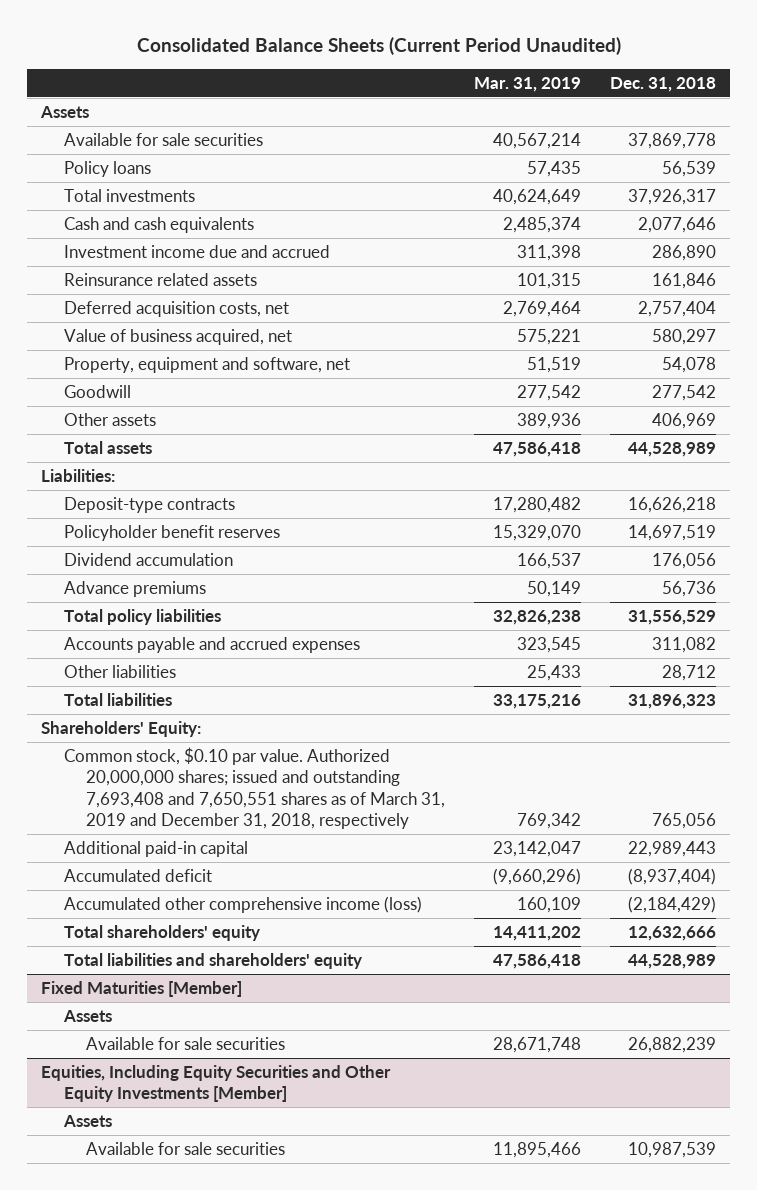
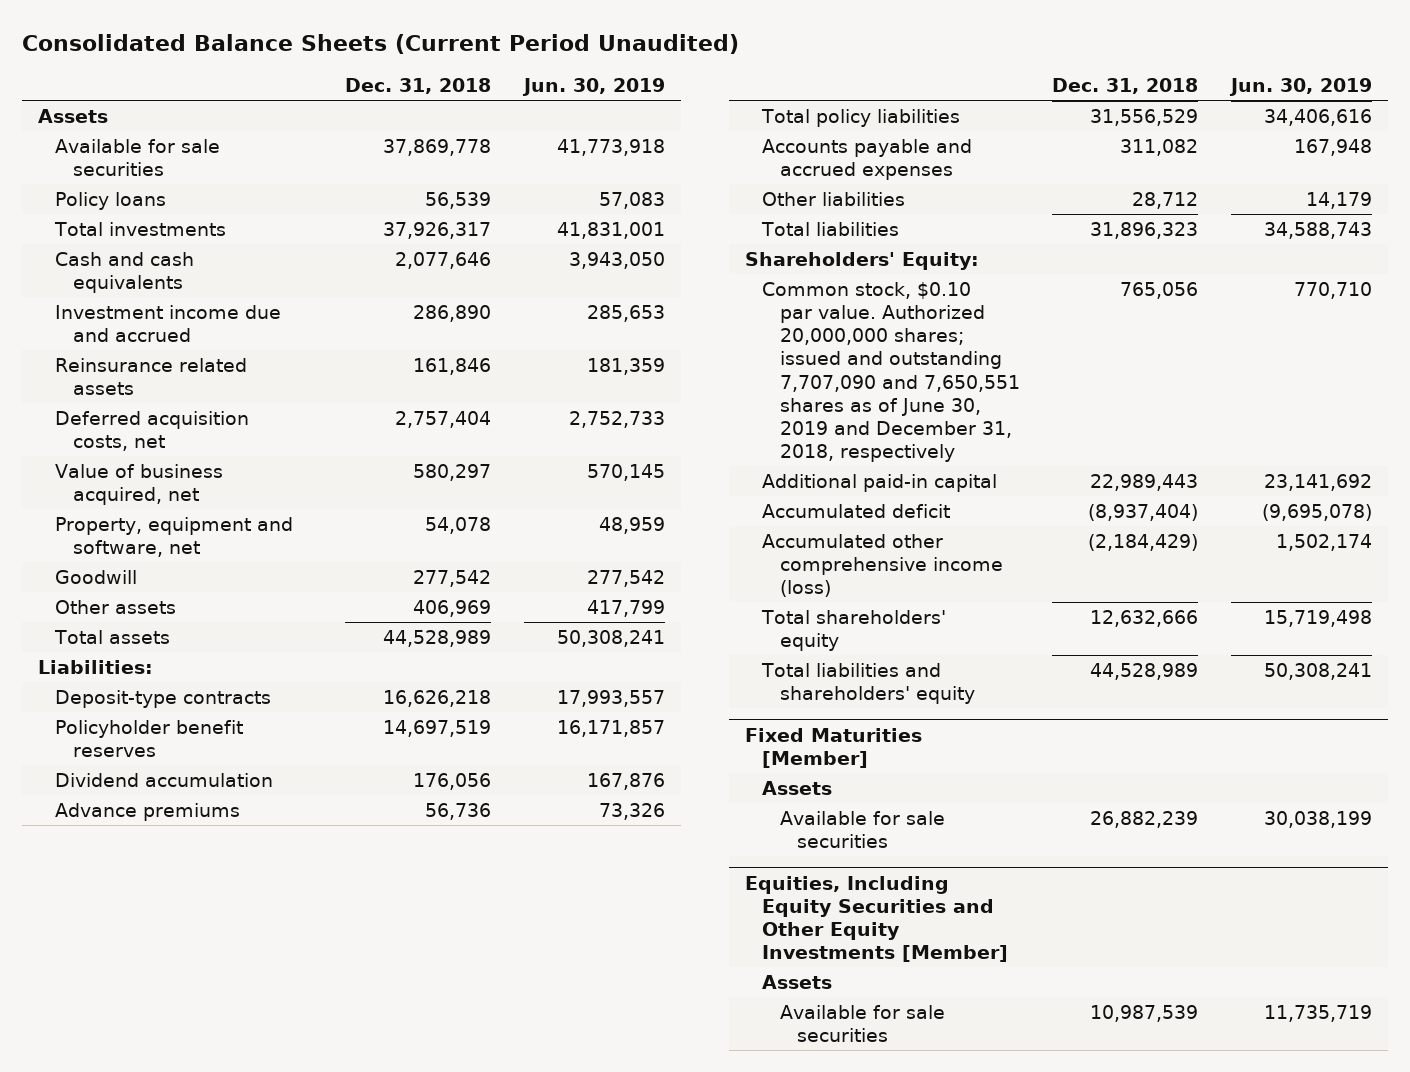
- | Mar. 31, 2019 | Dec. 31, 2018
+ | Dec. 31, 2018 | Jun. 30, 2019
- Common stock, $0.10 par value. Authorized 20,000,000 shares; issued and outstanding 7,693,408 and 7,650,551 shares as of March 31, 2019 and December 31, 2018, respectively | 769,342 | 765,056
+ Common stock, $0.10 par value. Authorized 20,000,000 shares; issued and outstanding 7,707,090 and 7,650,551 shares as of June 30, 2019 and December 31, 2018, respectively | 765,056 | 770,710

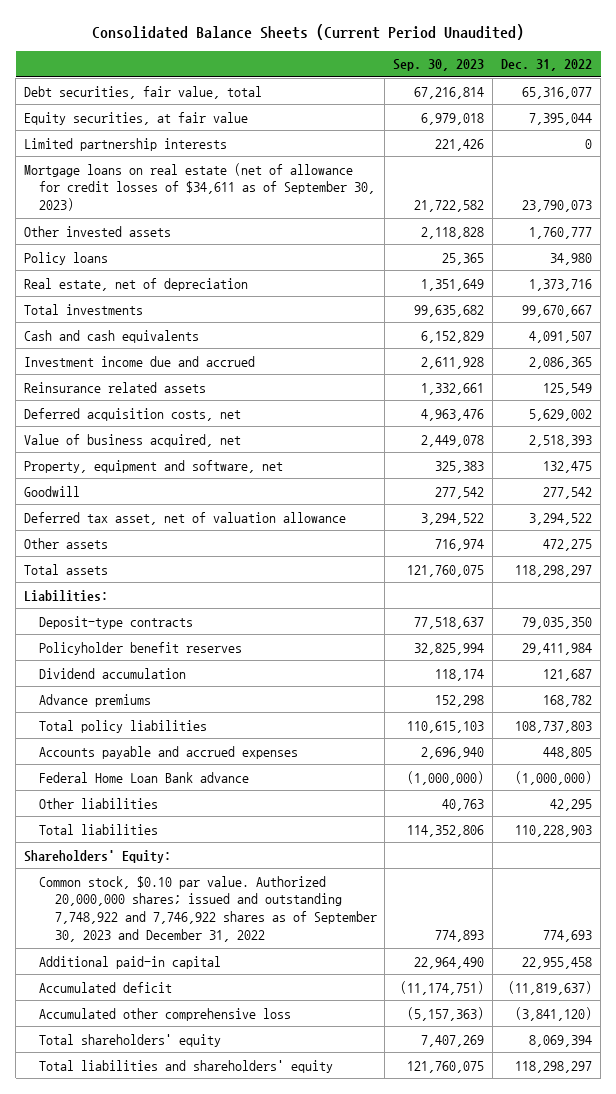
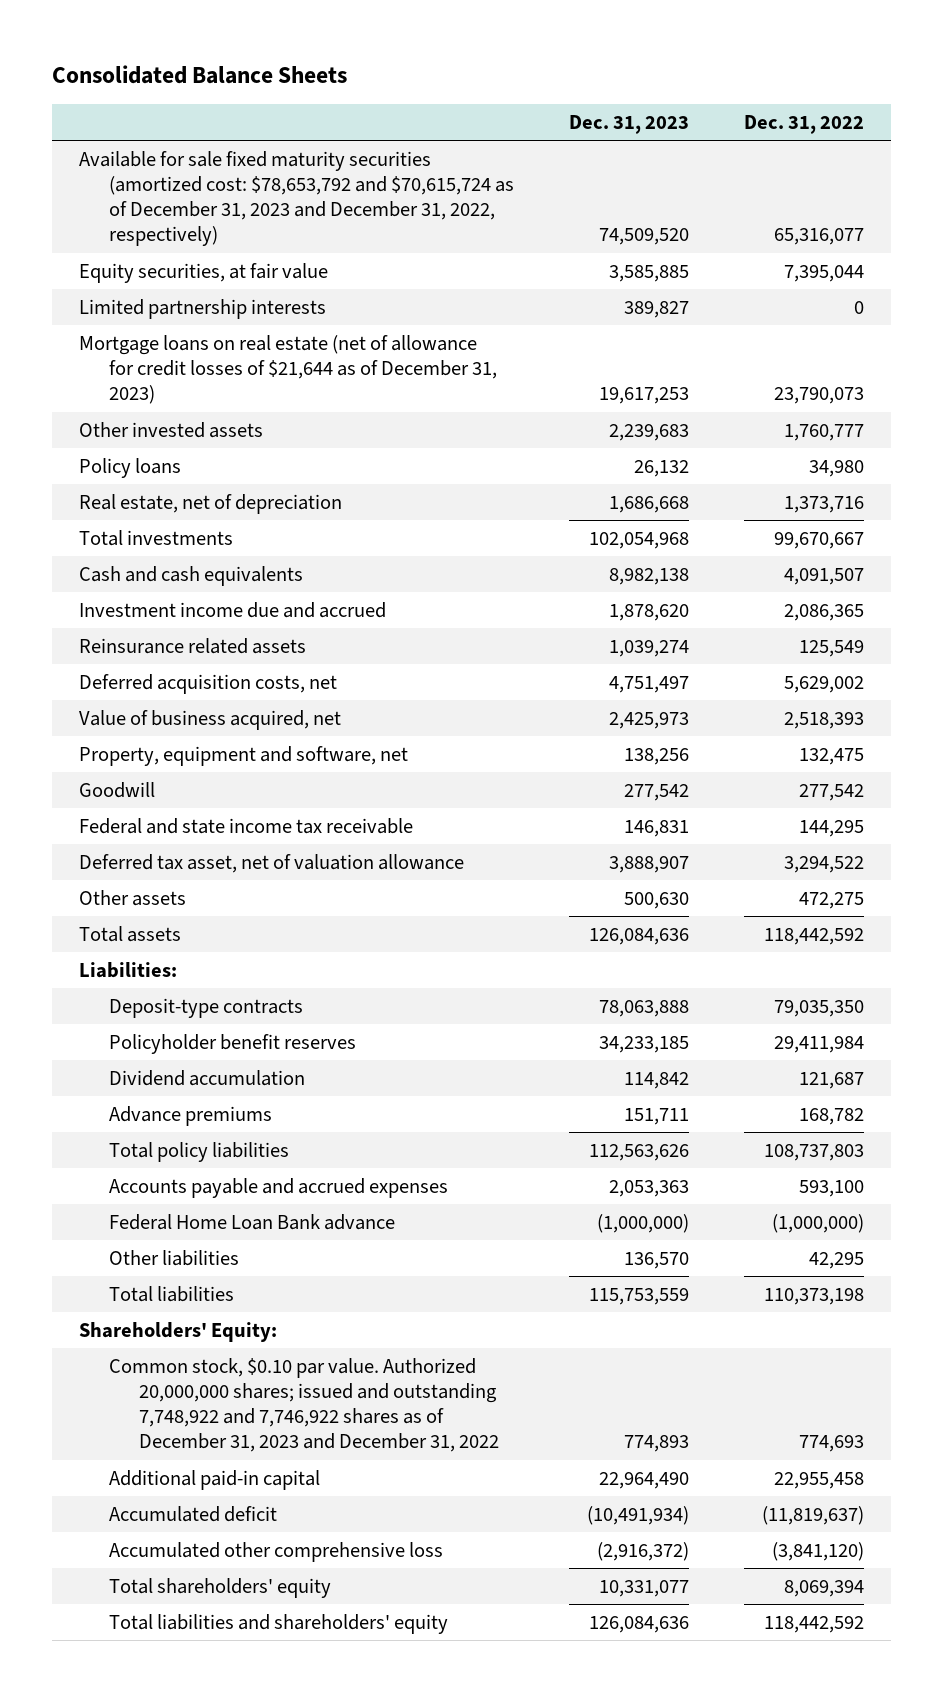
- Consolidated Balance Sheets (Current Period Unaudited)
+ Consolidated Balance Sheets
- | Sep. 30, 2023 | Dec. 31, 2022
+ | Dec. 31, 2023 | Dec. 31, 2022
- Debt securities, fair value, total | 67,216,814 | 65,316,077
+ Available for sale fixed maturity securities (amortized cost: $78,653,792 and $70,615,724 as of December 31, 2023 and December 31, 2022, respectively) | 74,509,520 | 65,316,077
- Mortgage loans on real estate (net of allowance for credit losses of $34,611 as of September 30, 2023) | 21,722,582 | 23,790,073
+ Mortgage loans on real estate (net of allowance for credit losses of $21,644 as of December 31, 2023) | 19,617,253 | 23,790,073
+ Federal and state income tax receivable | 146,831 | 144,295
- Total assets | 121,760,075 | 118,298,297
+ Total assets | 126,084,636 | 118,442,592
- Accounts payable and accrued expenses | 2,696,940 | 448,805
+ Accounts payable and accrued expenses | 2,053,363 | 593,100
- Total liabilities | 114,352,806 | 110,228,903
+ Total liabilities | 115,753,559 | 110,373,198
- Common stock, $0.10 par value. Authorized 20,000,000 shares; issued and outstanding 7,748,922 and 7,746,922 shares as of September 30, 2023 and December 31, 2022 | 774,893 | 774,693
+ Common stock, $0.10 par value. Authorized 20,000,000 shares; issued and outstanding 7,748,922 and 7,746,922 shares as of December 31, 2023 and December 31, 2022 | 774,893 | 774,693
- Total liabilities and shareholders' equity | 121,760,075 | 118,298,297
+ Total liabilities and shareholders' equity | 126,084,636 | 118,442,592

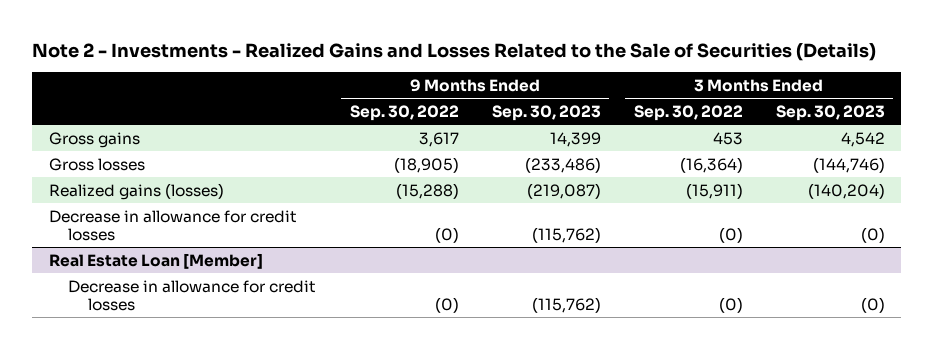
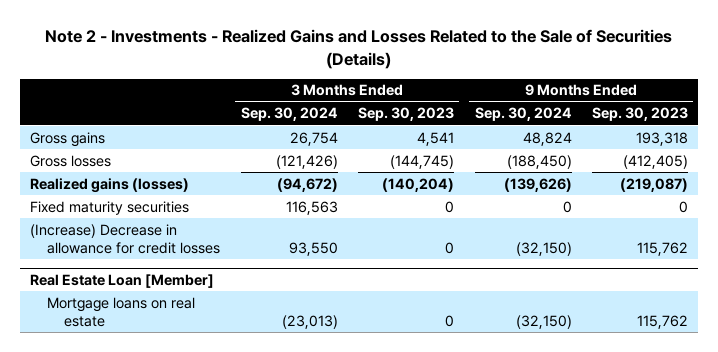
- | 9 Months Ended Sep. 30, 2022 | 9 Months Ended Sep. 30, 2023 | 3 Months Ended Sep. 30, 2022 | 3 Months Ended Sep. 30, 2023
+ | 3 Months Ended Sep. 30, 2024 | 3 Months Ended Sep. 30, 2023 | 9 Months Ended Sep. 30, 2024 | 9 Months Ended Sep. 30, 2023
- Gross gains | 3,617 | 14,399 | 453 | 4,542
- Gross losses | (18,905) | (233,486) | (16,364) | (144,746)
+ Gross gains | 26,754 | 4,541 | 48,824 | 193,318
+ Gross losses | (121,426) | (144,745) | (188,450) | (412,405)
- Decrease in allowance for credit losses | (0) | (115,762) | (0) | (0)
+ Fixed maturity securities | 116,563 | 0 | 0 | 0
+ (Increase) Decrease in allowance for credit losses | 93,550 | 0 | (32,150) | 115,762
@ Real Estate Loan [Member]
- Decrease in allowance for credit losses | (0) | (115,762) | (0) | (0)
+ Mortgage loans on real estate | (23,013) | 0 | (32,150) | 115,762

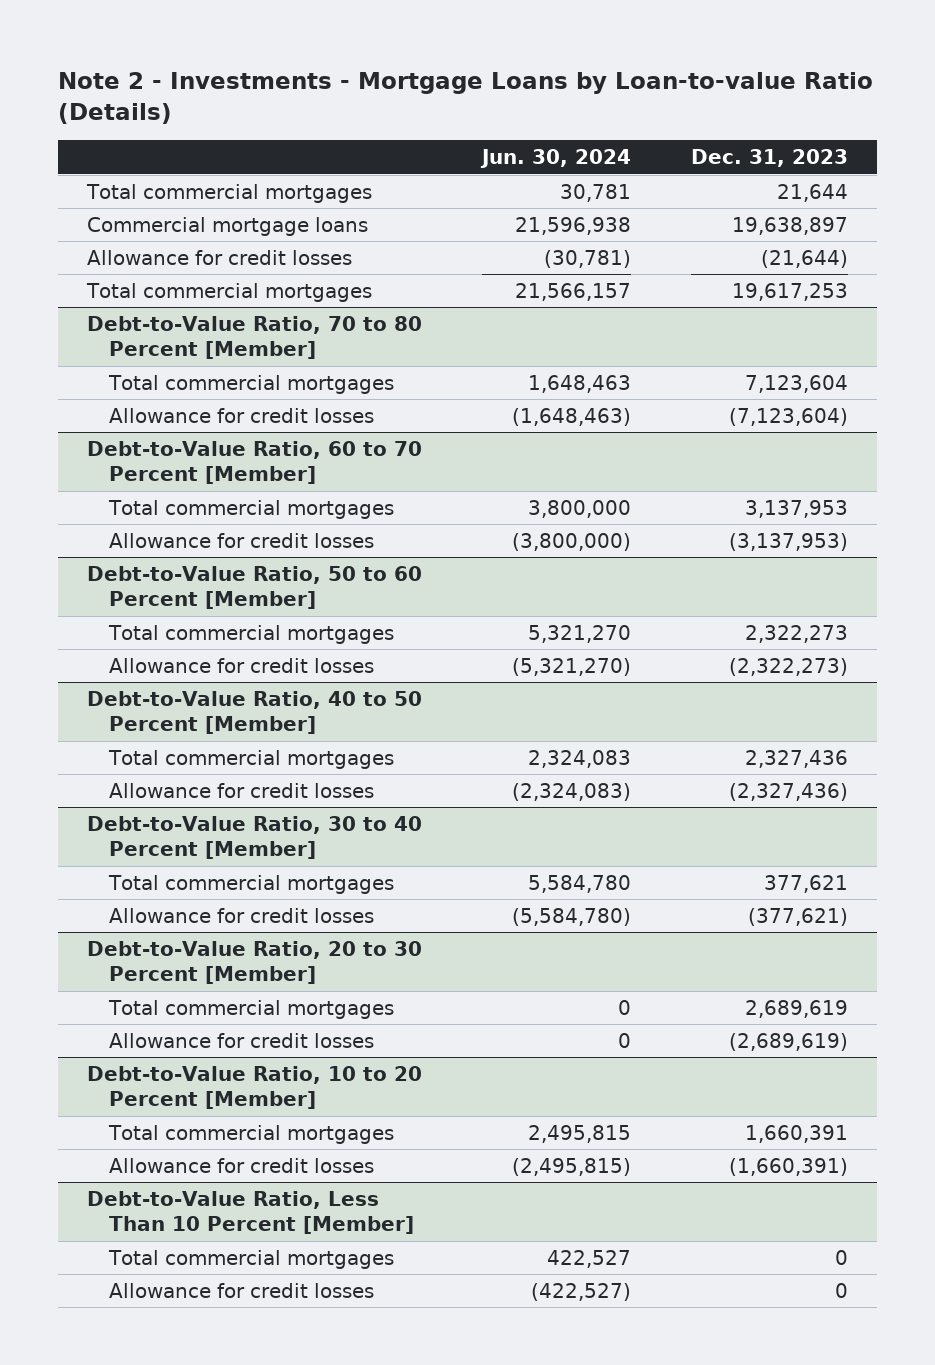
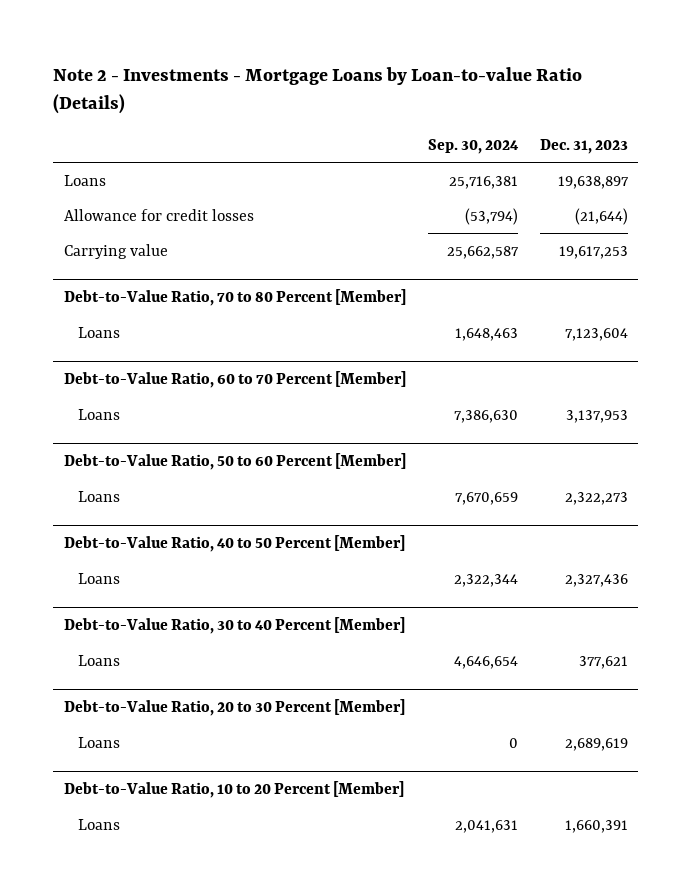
- | Jun. 30, 2024 | Dec. 31, 2023
+ | Sep. 30, 2024 | Dec. 31, 2023
- Total commercial mortgages | 30,781 | 21,644
- Commercial mortgage loans | 21,596,938 | 19,638,897
+ Loans | 25,716,381 | 19,638,897
- Total commercial mortgages | 21,566,157 | 19,617,253
+ Carrying value | 25,662,587 | 19,617,253
@ Debt-to-Value Ratio, 70 to 80 Percent [Member]
- Total commercial mortgages | 1,648,463 | 7,123,604
- Allowance for credit losses | (1,648,463) | (7,123,604)
+ Loans | 1,648,463 | 7,123,604
@ Debt-to-Value Ratio, 60 to 70 Percent [Member]
- Total commercial mortgages | 3,800,000 | 3,137,953
- Allowance for credit losses | (3,800,000) | (3,137,953)
+ Loans | 7,386,630 | 3,137,953
@ Debt-to-Value Ratio, 50 to 60 Percent [Member]
- Total commercial mortgages | 5,321,270 | 2,322,273
- Allowance for credit losses | (5,321,270) | (2,322,273)
+ Loans | 7,670,659 | 2,322,273
@ Debt-to-Value Ratio, 40 to 50 Percent [Member]
- Total commercial mortgages | 2,324,083 | 2,327,436
- Allowance for credit losses | (2,324,083) | (2,327,436)
+ Loans | 2,322,344 | 2,327,436
@ Debt-to-Value Ratio, 30 to 40 Percent [Member]
- Total commercial mortgages | 5,584,780 | 377,621
- Allowance for credit losses | (5,584,780) | (377,621)
+ Loans | 4,646,654 | 377,621
@ Debt-to-Value Ratio, 20 to 30 Percent [Member]
- Total commercial mortgages | 0 | 2,689,619
- Allowance for credit losses | 0 | (2,689,619)
+ Loans | 0 | 2,689,619
@ Debt-to-Value Ratio, 10 to 20 Percent [Member]
- Total commercial mortgages | 2,495,815 | 1,660,391
- Allowance for credit losses | (2,495,815) | (1,660,391)
- Debt-to-Value Ratio, Less Than 10 Percent [Member]
- Total commercial mortgages | 422,527 | 0
- Allowance for credit losses | (422,527) | 0
@ Debt-to-Value Ratio, 10 to 20 Percent [Member]
+ Loans | 2,041,631 | 1,660,391

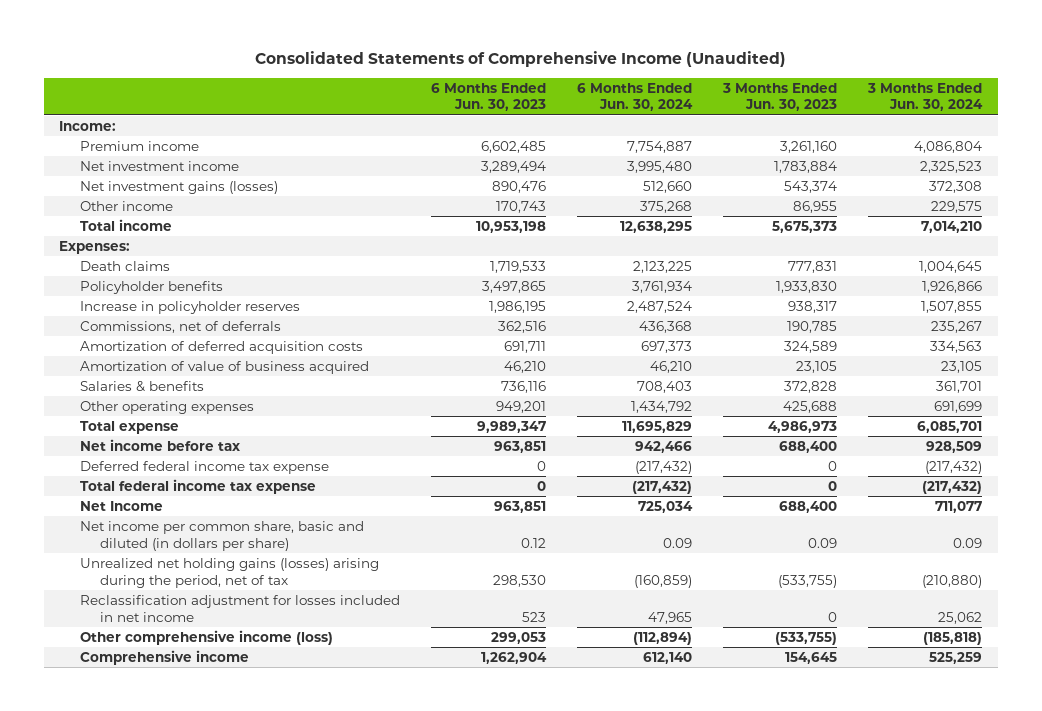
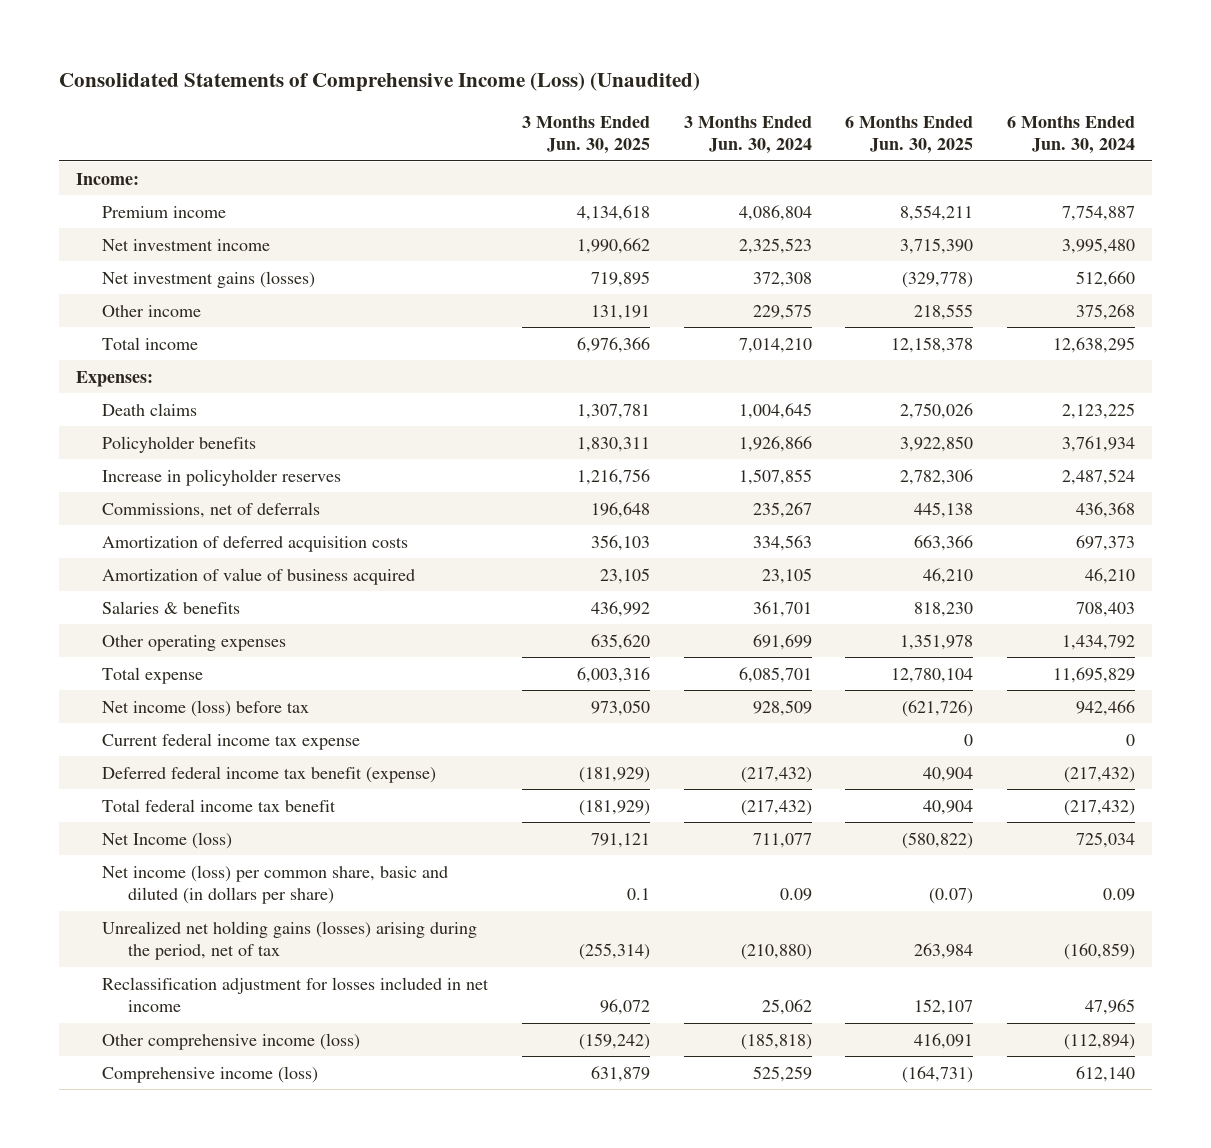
- Consolidated Statements of Comprehensive Income (Unaudited)
+ Consolidated Statements of Comprehensive Income (Loss) (Unaudited)
- | 6 Months Ended Jun. 30, 2023 | 6 Months Ended Jun. 30, 2024 | 3 Months Ended Jun. 30, 2023 | 3 Months Ended Jun. 30, 2024
+ | 3 Months Ended Jun. 30, 2025 | 3 Months Ended Jun. 30, 2024 | 6 Months Ended Jun. 30, 2025 | 6 Months Ended Jun. 30, 2024
- Net income before tax | 963,851 | 942,466 | 688,400 | 928,509
- Deferred federal income tax expense | 0 | (217,432) | 0 | (217,432)
- Total federal income tax expense | 0 | (217,432) | 0 | (217,432)
- Net Income | 963,851 | 725,034 | 688,400 | 711,077
- Net income per common share, basic and diluted (in dollars per share) | 0.12 | 0.09 | 0.09 | 0.09
+ Net income (loss) before tax | 973,050 | 928,509 | (621,726) | 942,466
+ Current federal income tax expense | | | 0 | 0
+ Deferred federal income tax benefit (expense) | (181,929) | (217,432) | 40,904 | (217,432)
+ Total federal income tax benefit | (181,929) | (217,432) | 40,904 | (217,432)
+ Net Income (loss) | 791,121 | 711,077 | (580,822) | 725,034
+ Net income (loss) per common share, basic and diluted (in dollars per share) | 0.1 | 0.09 | (0.07) | 0.09
- Comprehensive income | 1,262,904 | 612,140 | 154,645 | 525,259
+ Comprehensive income (loss) | 631,879 | 525,259 | (164,731) | 612,140

